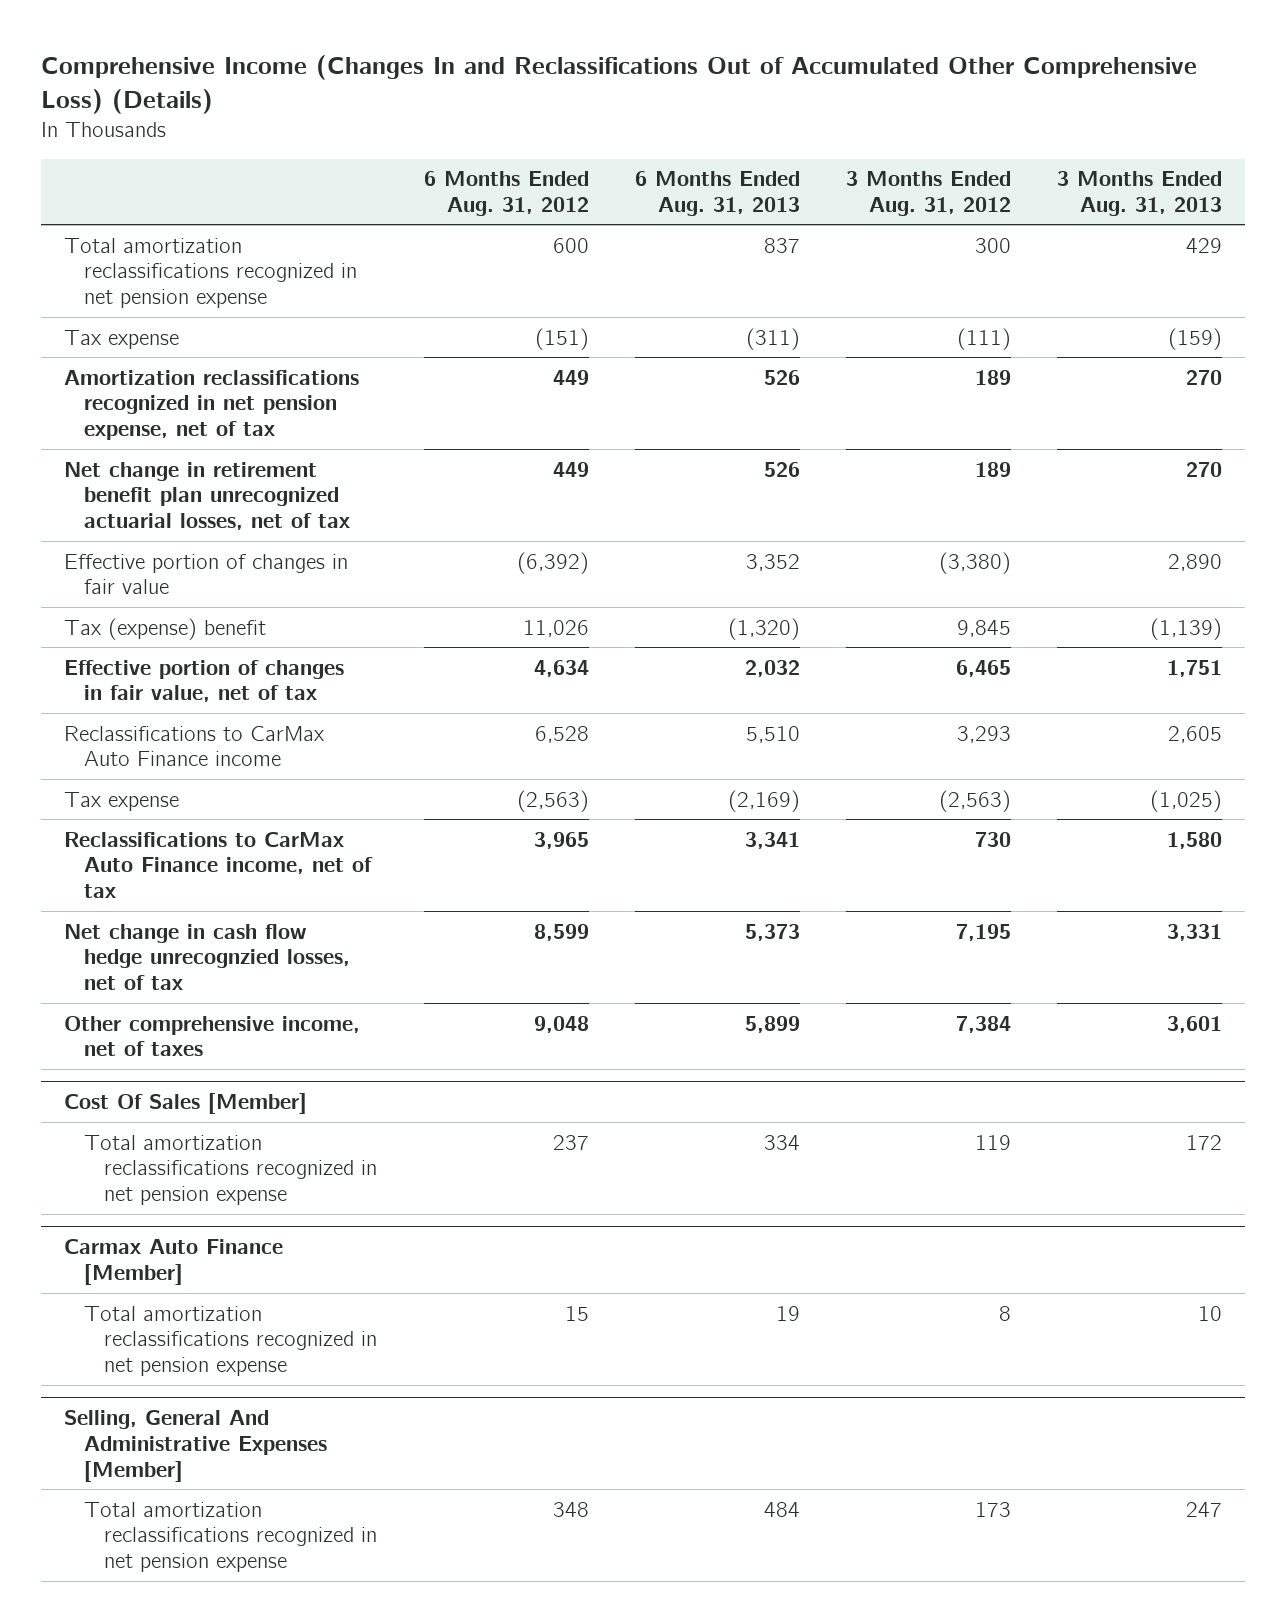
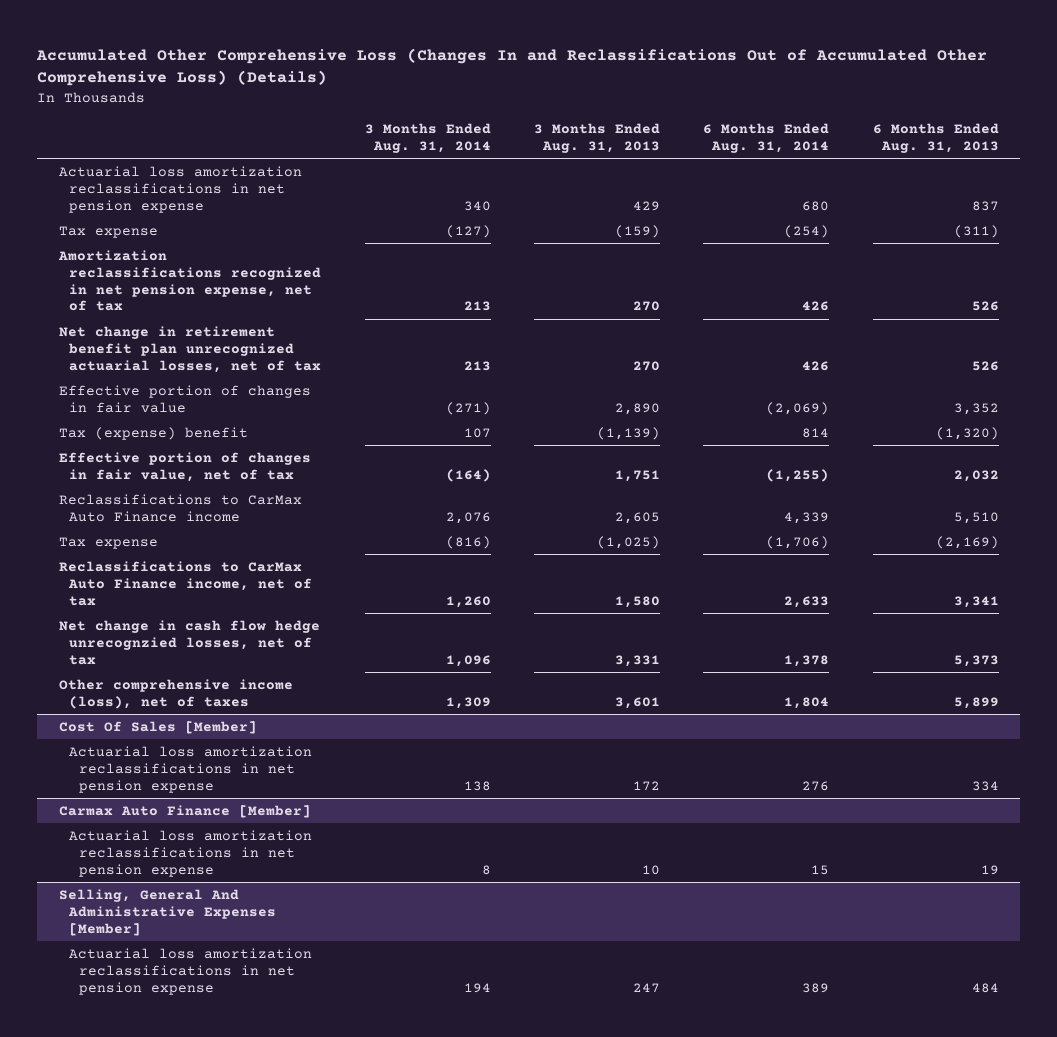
- Comprehensive Income (Changes In and Reclassifications Out of Accumulated Other Comprehensive Loss) (Details)
+ Accumulated Other Comprehensive Loss (Changes In and Reclassifications Out of Accumulated Other Comprehensive Loss) (Details)
- | 6 Months Ended Aug. 31, 2012 | 6 Months Ended Aug. 31, 2013 | 3 Months Ended Aug. 31, 2012 | 3 Months Ended Aug. 31, 2013
+ | 3 Months Ended Aug. 31, 2014 | 3 Months Ended Aug. 31, 2013 | 6 Months Ended Aug. 31, 2014 | 6 Months Ended Aug. 31, 2013
- Total amortization reclassifications recognized in net pension expense | 600 | 837 | 300 | 429
+ Actuarial loss amortization reclassifications in net pension expense | 340 | 429 | 680 | 837
- Other comprehensive income, net of taxes | 9,048 | 5,899 | 7,384 | 3,601
+ Other comprehensive income (loss), net of taxes | 1,309 | 3,601 | 1,804 | 5,899
@ Cost Of Sales [Member]
- Total amortization reclassifications recognized in net pension expense | 237 | 334 | 119 | 172
+ Actuarial loss amortization reclassifications in net pension expense | 138 | 172 | 276 | 334
@ Carmax Auto Finance [Member]
- Total amortization reclassifications recognized in net pension expense | 15 | 19 | 8 | 10
+ Actuarial loss amortization reclassifications in net pension expense | 8 | 10 | 15 | 19
@ Selling, General And Administrative Expenses [Member]
- Total amortization reclassifications recognized in net pension expense | 348 | 484 | 173 | 247
+ Actuarial loss amortization reclassifications in net pension expense | 194 | 247 | 389 | 484

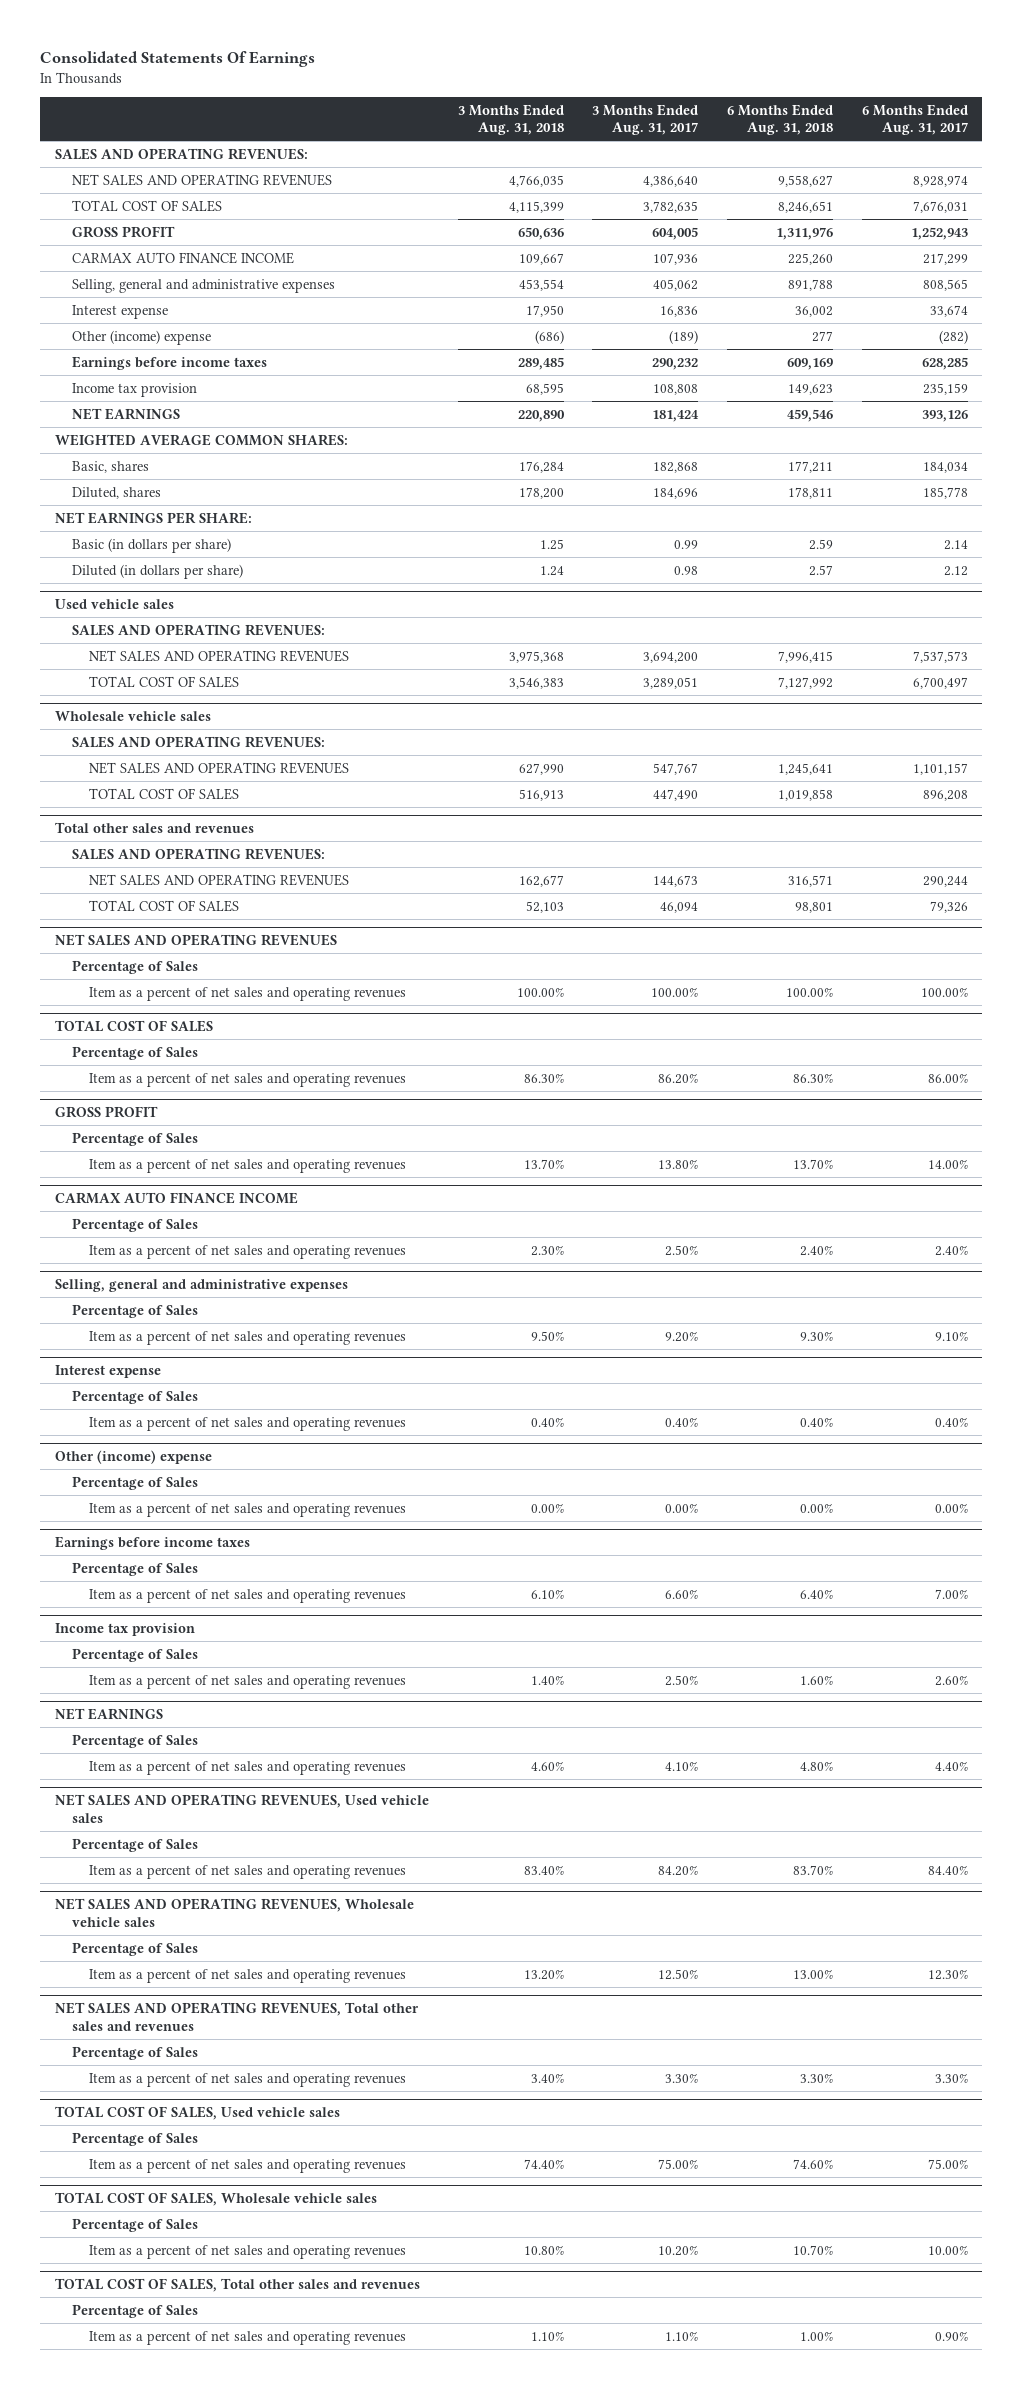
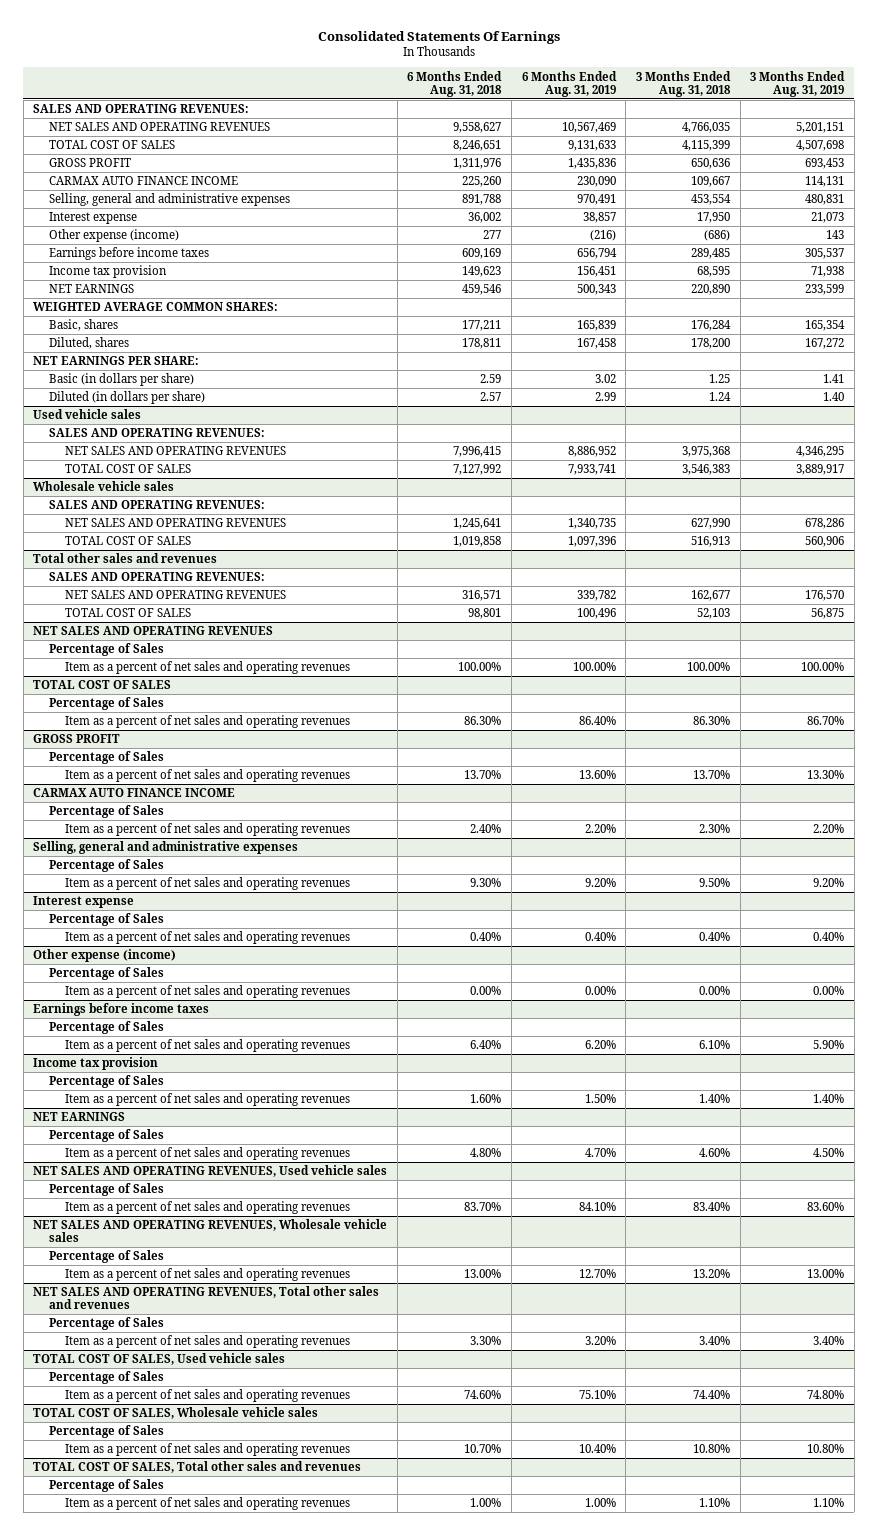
- | 3 Months Ended Aug. 31, 2018 | 3 Months Ended Aug. 31, 2017 | 6 Months Ended Aug. 31, 2018 | 6 Months Ended Aug. 31, 2017
+ | 6 Months Ended Aug. 31, 2018 | 6 Months Ended Aug. 31, 2019 | 3 Months Ended Aug. 31, 2018 | 3 Months Ended Aug. 31, 2019
- Other (income) expense | (686) | (189) | 277 | (282)
+ Other expense (income) | 277 | (216) | (686) | 143
- Other (income) expense
+ Other expense (income)

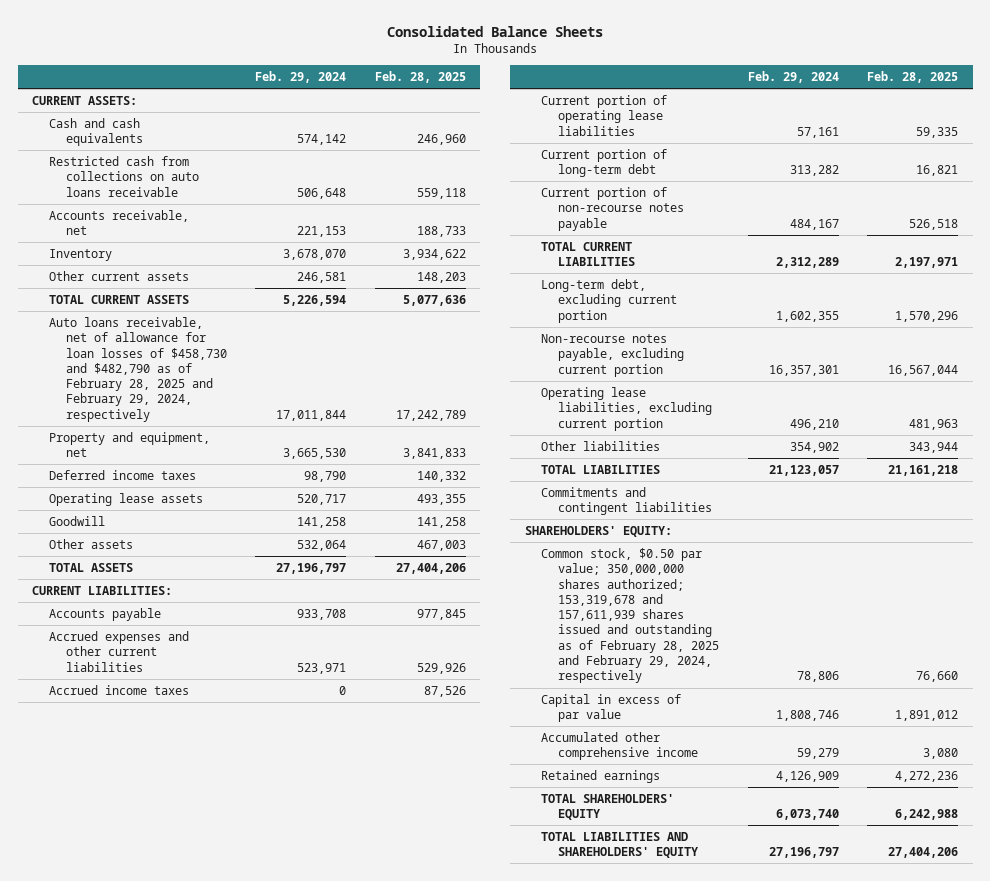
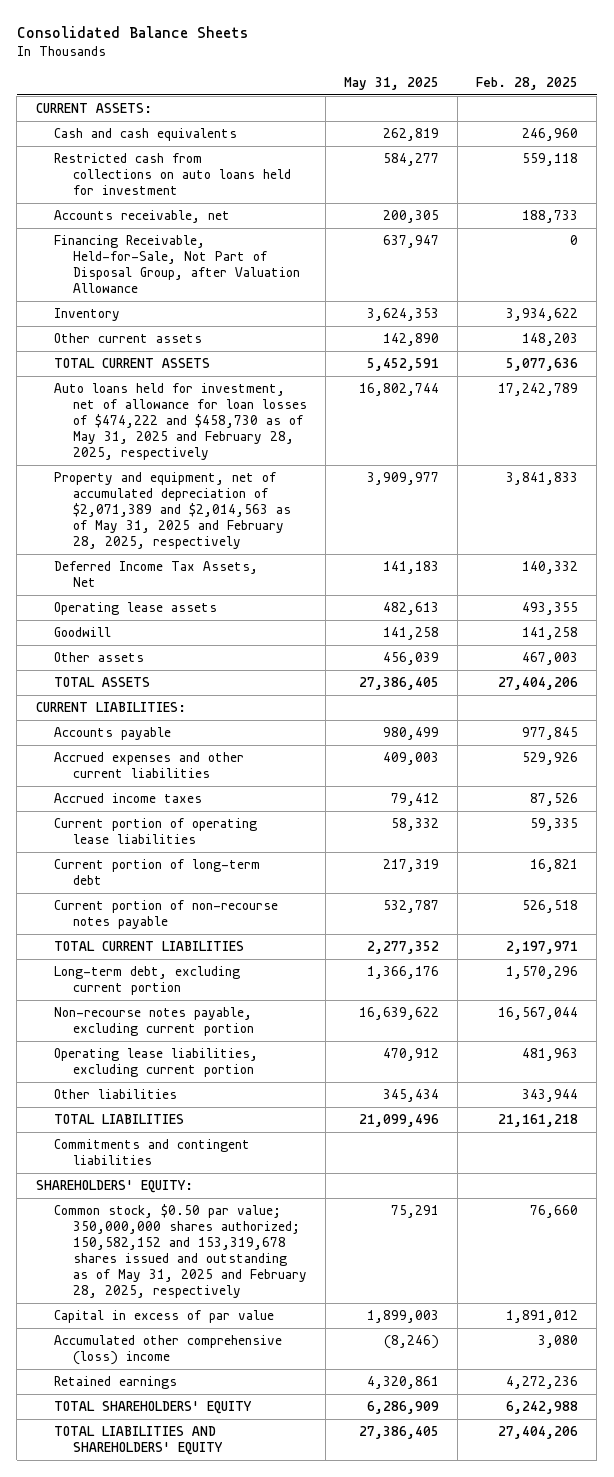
- | Feb. 29, 2024 | Feb. 28, 2025
+ | May 31, 2025 | Feb. 28, 2025
- Restricted cash from collections on auto loans receivable | 506,648 | 559,118
+ Restricted cash from collections on auto loans held for investment | 584,277 | 559,118
+ Financing Receivable, Held-for-Sale, Not Part of Disposal Group, after Valuation Allowance | 637,947 | 0
- Auto loans receivable, net of allowance for loan losses of $458,730 and $482,790 as of February 28, 2025 and February 29, 2024, respectively | 17,011,844 | 17,242,789
- Property and equipment, net | 3,665,530 | 3,841,833
- Deferred income taxes | 98,790 | 140,332
+ Auto loans held for investment, net of allowance for loan losses of $474,222 and $458,730 as of May 31, 2025 and February 28, 2025, respectively | 16,802,744 | 17,242,789
+ Property and equipment, net of accumulated depreciation of $2,071,389 and $2,014,563 as of May 31, 2025 and February 28, 2025, respectively | 3,909,977 | 3,841,833
+ Deferred Income Tax Assets, Net | 141,183 | 140,332
- Common stock, $0.50 par value; 350,000,000 shares authorized; 153,319,678 and 157,611,939 shares issued and outstanding as of February 28, 2025 and February 29, 2024, respectively | 78,806 | 76,660
+ Common stock, $0.50 par value; 350,000,000 shares authorized; 150,582,152 and 153,319,678 shares issued and outstanding as of May 31, 2025 and February 28, 2025, respectively | 75,291 | 76,660
- Accumulated other comprehensive income | 59,279 | 3,080
+ Accumulated other comprehensive (loss) income | (8,246) | 3,080

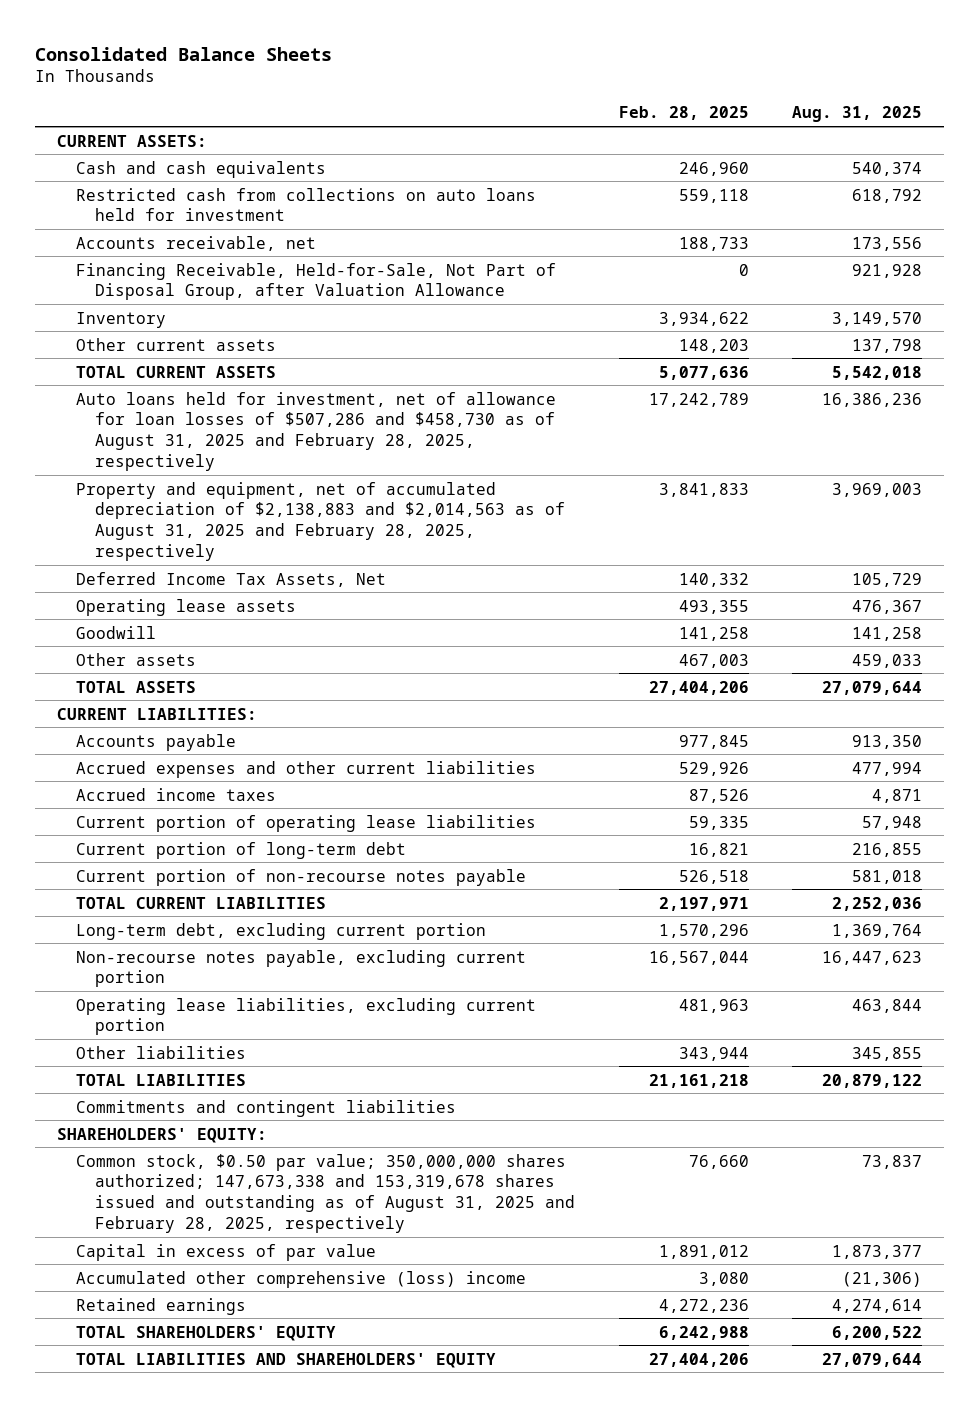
- | May 31, 2025 | Feb. 28, 2025
+ | Feb. 28, 2025 | Aug. 31, 2025
- Auto loans held for investment, net of allowance for loan losses of $474,222 and $458,730 as of May 31, 2025 and February 28, 2025, respectively | 16,802,744 | 17,242,789
- Property and equipment, net of accumulated depreciation of $2,071,389 and $2,014,563 as of May 31, 2025 and February 28, 2025, respectively | 3,909,977 | 3,841,833
+ Auto loans held for investment, net of allowance for loan losses of $507,286 and $458,730 as of August 31, 2025 and February 28, 2025, respectively | 17,242,789 | 16,386,236
+ Property and equipment, net of accumulated depreciation of $2,138,883 and $2,014,563 as of August 31, 2025 and February 28, 2025, respectively | 3,841,833 | 3,969,003
- Common stock, $0.50 par value; 350,000,000 shares authorized; 150,582,152 and 153,319,678 shares issued and outstanding as of May 31, 2025 and February 28, 2025, respectively | 75,291 | 76,660
+ Common stock, $0.50 par value; 350,000,000 shares authorized; 147,673,338 and 153,319,678 shares issued and outstanding as of August 31, 2025 and February 28, 2025, respectively | 76,660 | 73,837

